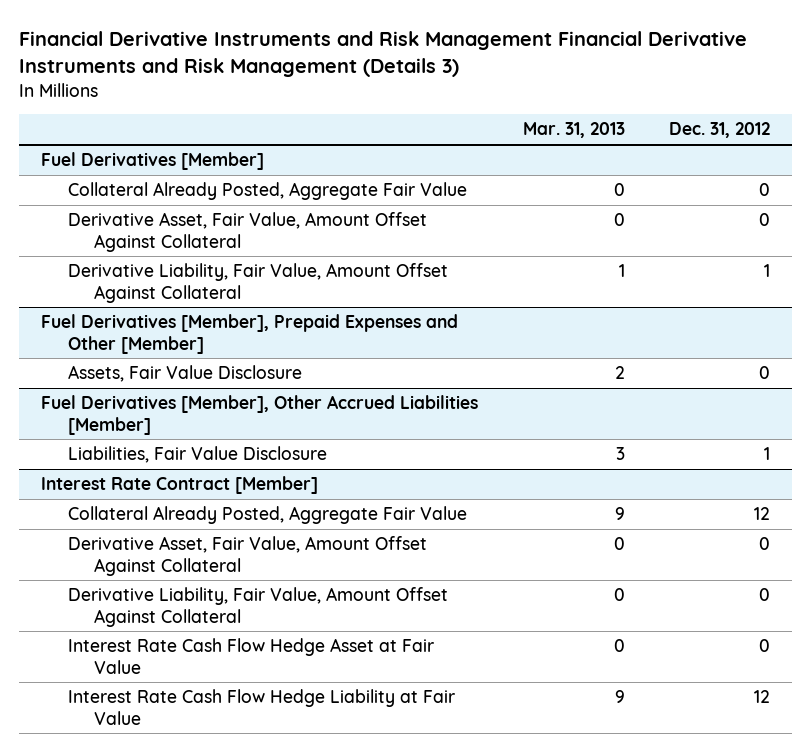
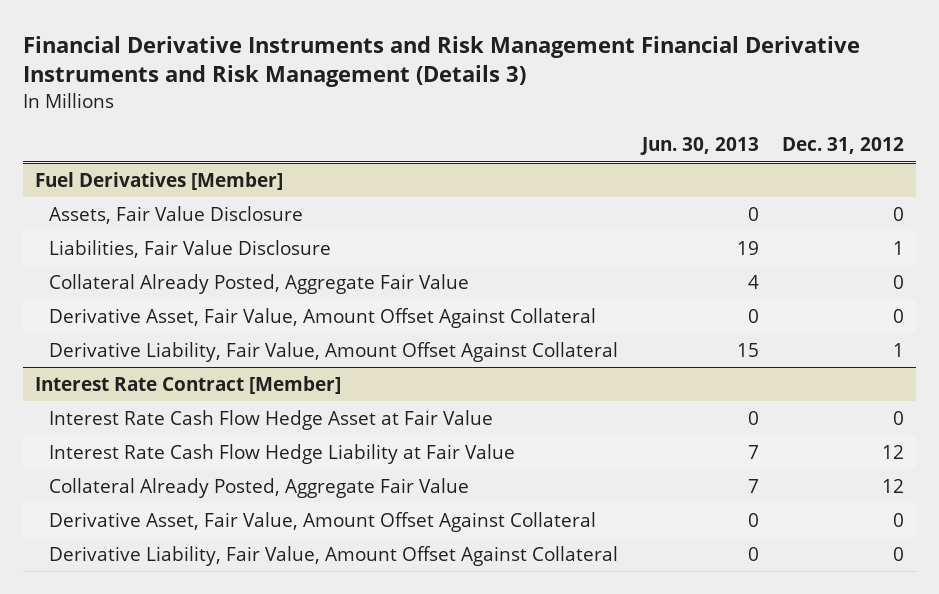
- | Mar. 31, 2013 | Dec. 31, 2012
+ | Jun. 30, 2013 | Dec. 31, 2012
@ Fuel Derivatives [Member]
+ Assets, Fair Value Disclosure | 0 | 0
+ Liabilities, Fair Value Disclosure | 19 | 1
- Fuel Derivatives [Member], Prepaid Expenses and Other [Member]
- Assets, Fair Value Disclosure | 2 | 0
- Fuel Derivatives [Member], Other Accrued Liabilities [Member]
- Liabilities, Fair Value Disclosure | 3 | 1
@ Interest Rate Contract [Member]
moved up: Interest Rate Cash Flow Hedge Asset at Fair Value | 0 | 0
moved up: Interest Rate Cash Flow Hedge Liability at Fair Value | 7 | 12

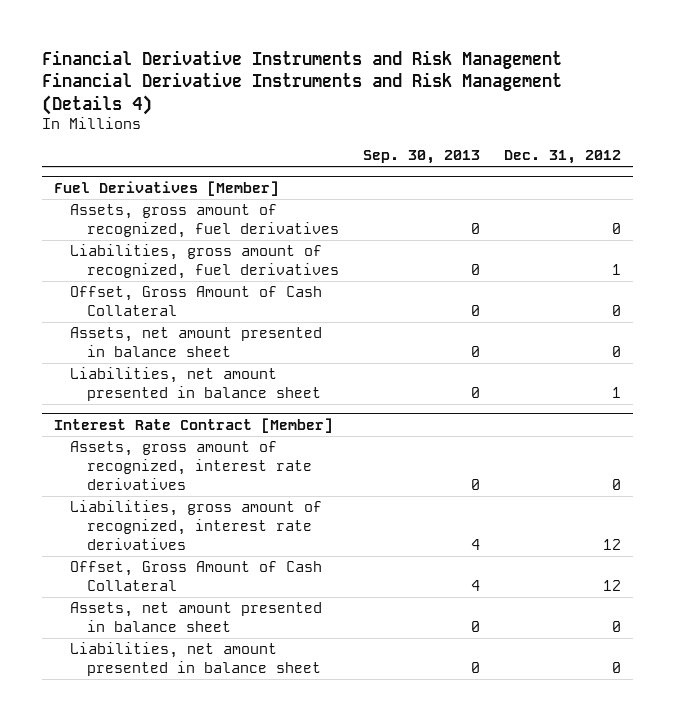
- Financial Derivative Instruments and Risk Management Financial Derivative Instruments and Risk Management (Details 3)
+ Financial Derivative Instruments and Risk Management Financial Derivative Instruments and Risk Management (Details 4)
- | Jun. 30, 2013 | Dec. 31, 2012
+ | Sep. 30, 2013 | Dec. 31, 2012
@ Fuel Derivatives [Member]
- Assets, Fair Value Disclosure | 0 | 0
- Liabilities, Fair Value Disclosure | 19 | 1
- Collateral Already Posted, Aggregate Fair Value | 4 | 0
- Derivative Asset, Fair Value, Amount Offset Against Collateral | 0 | 0
- Derivative Liability, Fair Value, Amount Offset Against Collateral | 15 | 1
+ Assets, gross amount of recognized, fuel derivatives | 0 | 0
+ Liabilities, gross amount of recognized, fuel derivatives | 0 | 1
+ Offset, Gross Amount of Cash Collateral | 0 | 0
+ Assets, net amount presented in balance sheet | 0 | 0
+ Liabilities, net amount presented in balance sheet | 0 | 1
@ Interest Rate Contract [Member]
- Interest Rate Cash Flow Hedge Asset at Fair Value | 0 | 0
- Interest Rate Cash Flow Hedge Liability at Fair Value | 7 | 12
- Collateral Already Posted, Aggregate Fair Value | 7 | 12
- Derivative Asset, Fair Value, Amount Offset Against Collateral | 0 | 0
- Derivative Liability, Fair Value, Amount Offset Against Collateral | 0 | 0
+ Assets, gross amount of recognized, interest rate derivatives | 0 | 0
+ Liabilities, gross amount of recognized, interest rate derivatives | 4 | 12
+ Offset, Gross Amount of Cash Collateral | 4 | 12
+ Assets, net amount presented in balance sheet | 0 | 0
+ Liabilities, net amount presented in balance sheet | 0 | 0

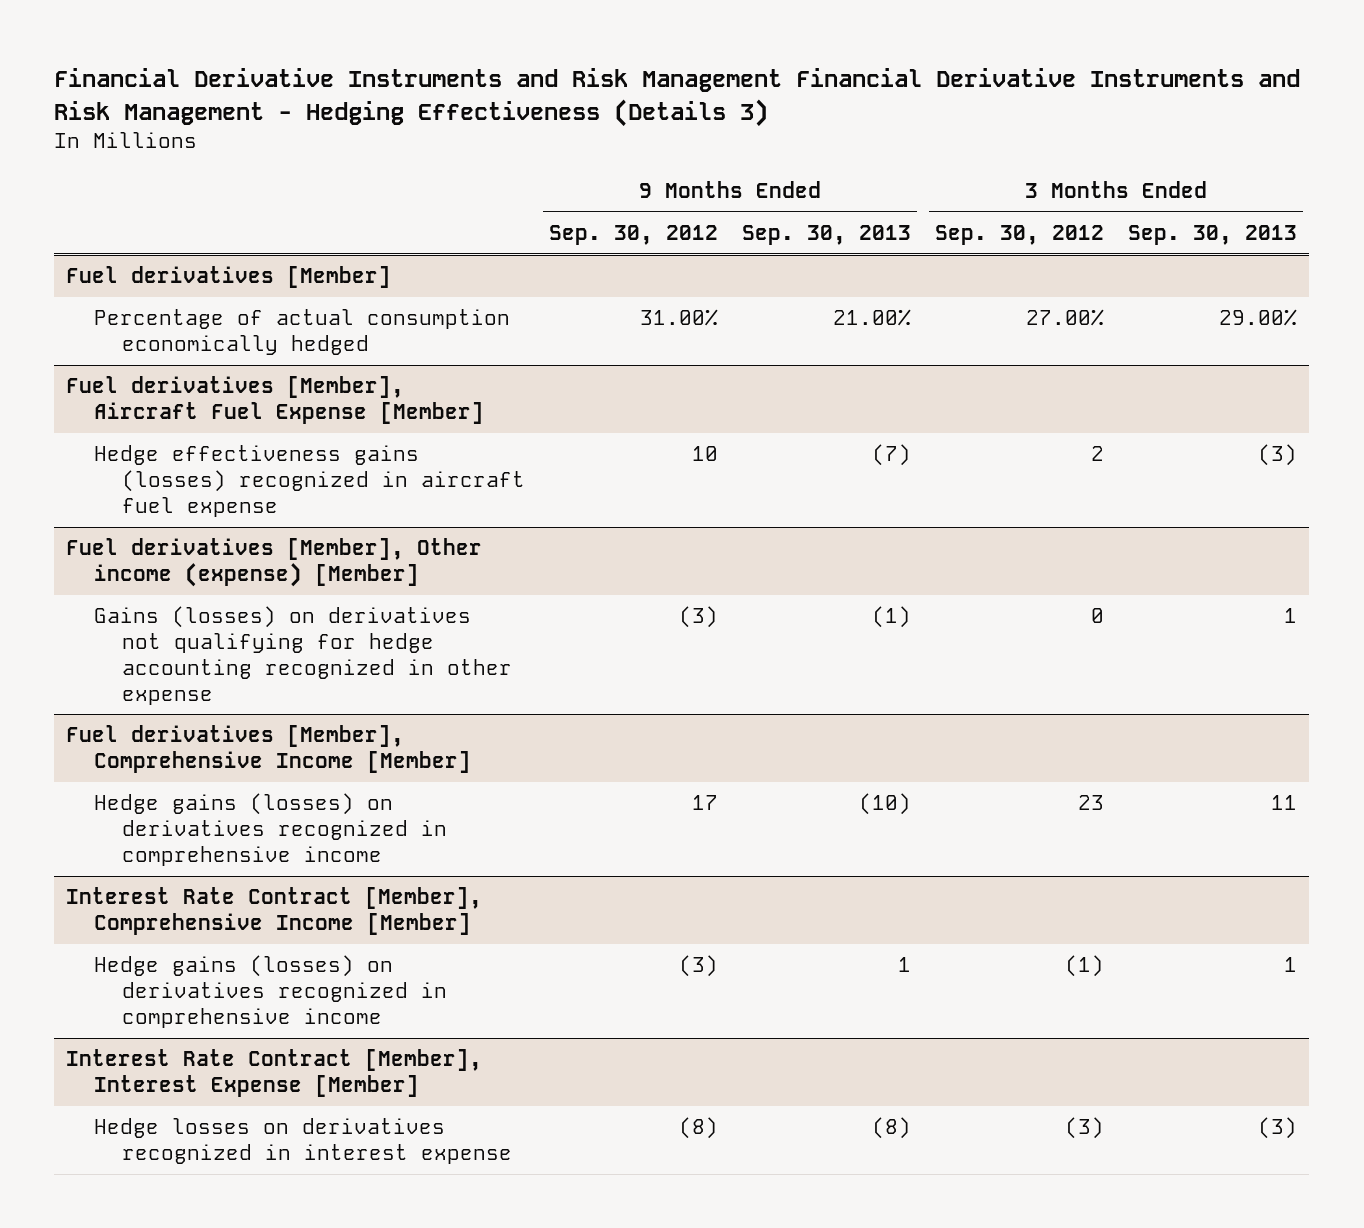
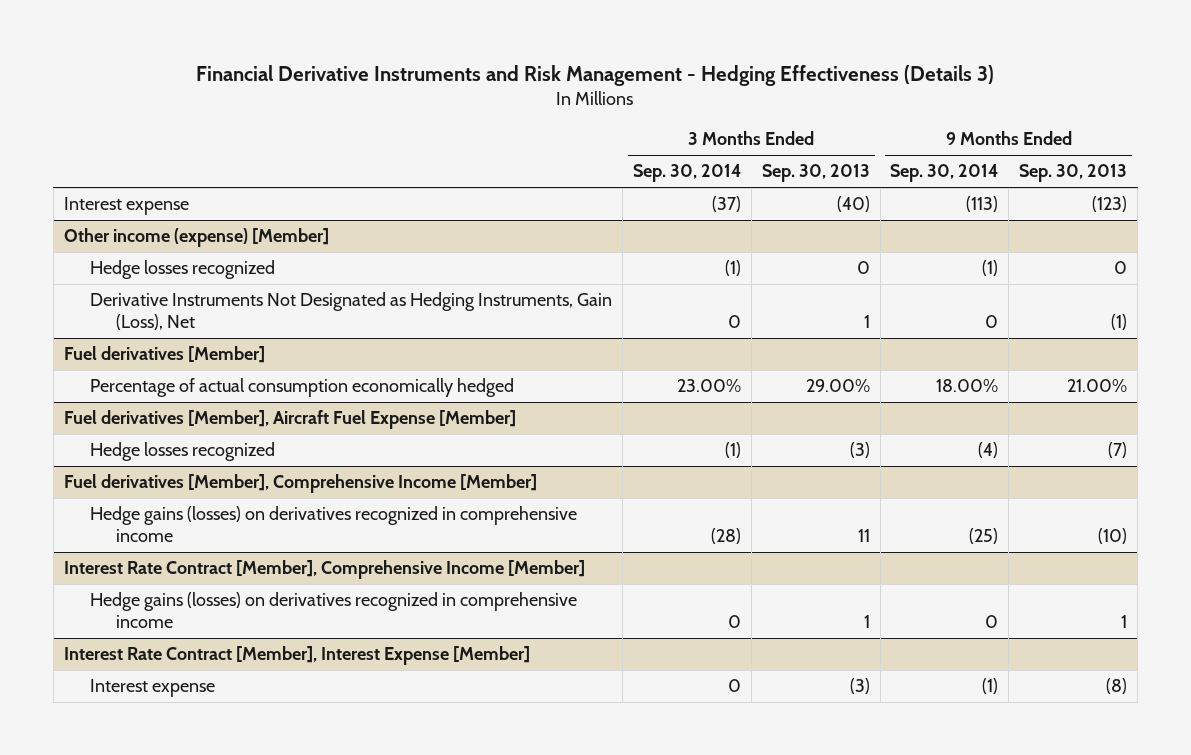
- Financial Derivative Instruments and Risk Management Financial Derivative Instruments and Risk Management - Hedging Effectiveness (Details 3)
+ Financial Derivative Instruments and Risk Management - Hedging Effectiveness (Details 3)
- | 9 Months Ended Sep. 30, 2012 | 9 Months Ended Sep. 30, 2013 | 3 Months Ended Sep. 30, 2012 | 3 Months Ended Sep. 30, 2013
+ | 3 Months Ended Sep. 30, 2014 | 3 Months Ended Sep. 30, 2013 | 9 Months Ended Sep. 30, 2014 | 9 Months Ended Sep. 30, 2013
+ Interest expense | (37) | (40) | (113) | (123)
+ Other income (expense) [Member]
+ Hedge losses recognized | (1) | 0 | (1) | 0
+ Derivative Instruments Not Designated as Hedging Instruments, Gain (Loss), Net | 0 | 1 | 0 | (1)
@ Fuel derivatives [Member], Aircraft Fuel Expense [Member]
- Hedge effectiveness gains (losses) recognized in aircraft fuel expense | 10 | (7) | 2 | (3)
- Fuel derivatives [Member], Other income (expense) [Member]
- Gains (losses) on derivatives not qualifying for hedge accounting recognized in other expense | (3) | (1) | 0 | 1
@ Fuel derivatives [Member], Aircraft Fuel Expense [Member]
+ Hedge losses recognized | (1) | (3) | (4) | (7)
@ Interest Rate Contract [Member], Interest Expense [Member]
- Hedge losses on derivatives recognized in interest expense | (8) | (8) | (3) | (3)
+ Interest expense | 0 | (3) | (1) | (8)

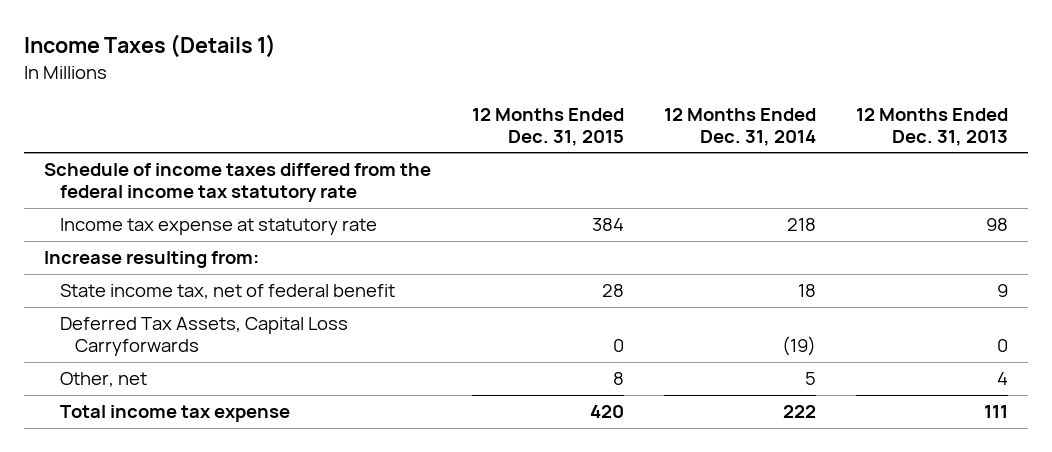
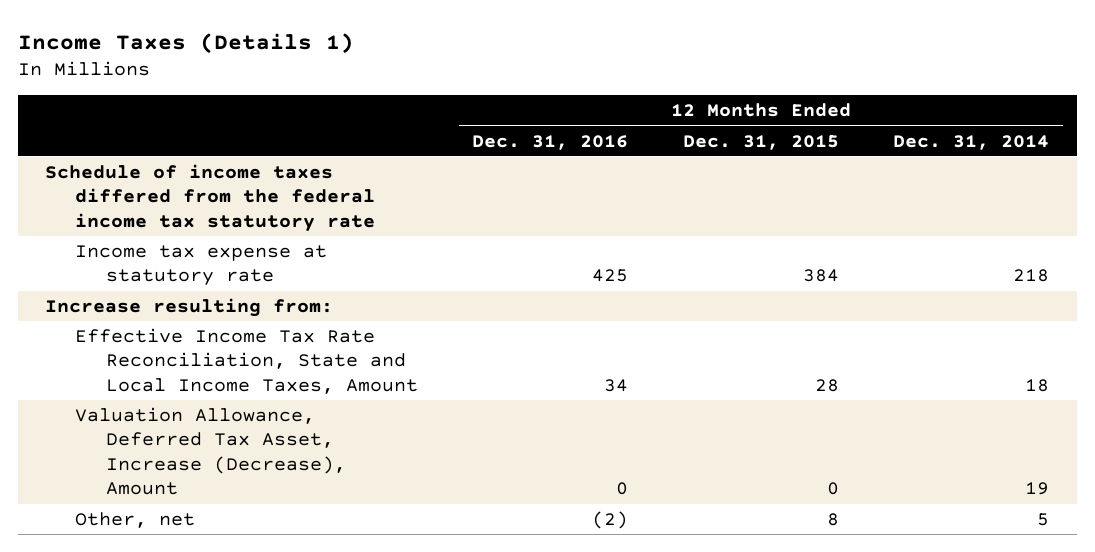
- | 12 Months Ended Dec. 31, 2015 | 12 Months Ended Dec. 31, 2014 | 12 Months Ended Dec. 31, 2013
+ | 12 Months Ended Dec. 31, 2016 | 12 Months Ended Dec. 31, 2015 | 12 Months Ended Dec. 31, 2014
- State income tax, net of federal benefit | 28 | 18 | 9
- Deferred Tax Assets, Capital Loss Carryforwards | 0 | (19) | 0
+ Effective Income Tax Rate Reconciliation, State and Local Income Taxes, Amount | 34 | 28 | 18
+ Valuation Allowance, Deferred Tax Asset, Increase (Decrease), Amount | 0 | 0 | 19
- Total income tax expense | 420 | 222 | 111

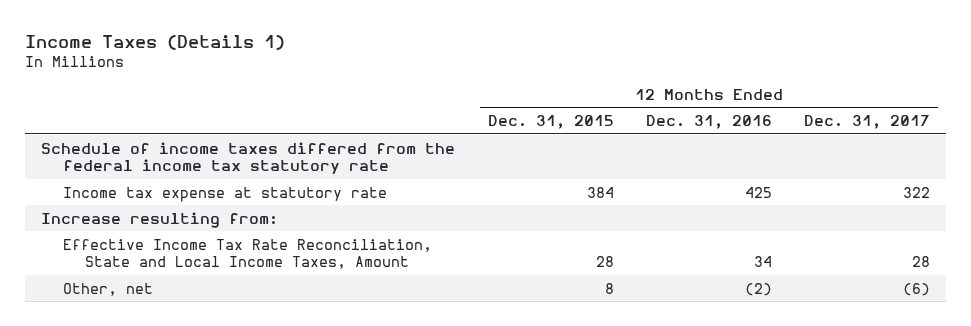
- | 12 Months Ended Dec. 31, 2016 | 12 Months Ended Dec. 31, 2015 | 12 Months Ended Dec. 31, 2014
+ | 12 Months Ended Dec. 31, 2015 | 12 Months Ended Dec. 31, 2016 | 12 Months Ended Dec. 31, 2017
- Valuation Allowance, Deferred Tax Asset, Increase (Decrease), Amount | 0 | 0 | 19

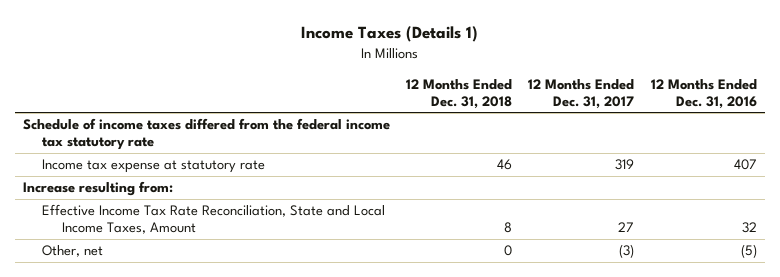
- | 12 Months Ended Dec. 31, 2015 | 12 Months Ended Dec. 31, 2016 | 12 Months Ended Dec. 31, 2017
+ | 12 Months Ended Dec. 31, 2018 | 12 Months Ended Dec. 31, 2017 | 12 Months Ended Dec. 31, 2016
- Income tax expense at statutory rate | 384 | 425 | 322
+ Income tax expense at statutory rate | 46 | 319 | 407
- Effective Income Tax Rate Reconciliation, State and Local Income Taxes, Amount | 28 | 34 | 28
- Other, net | 8 | (2) | (6)
+ Effective Income Tax Rate Reconciliation, State and Local Income Taxes, Amount | 8 | 27 | 32
+ Other, net | 0 | (3) | (5)

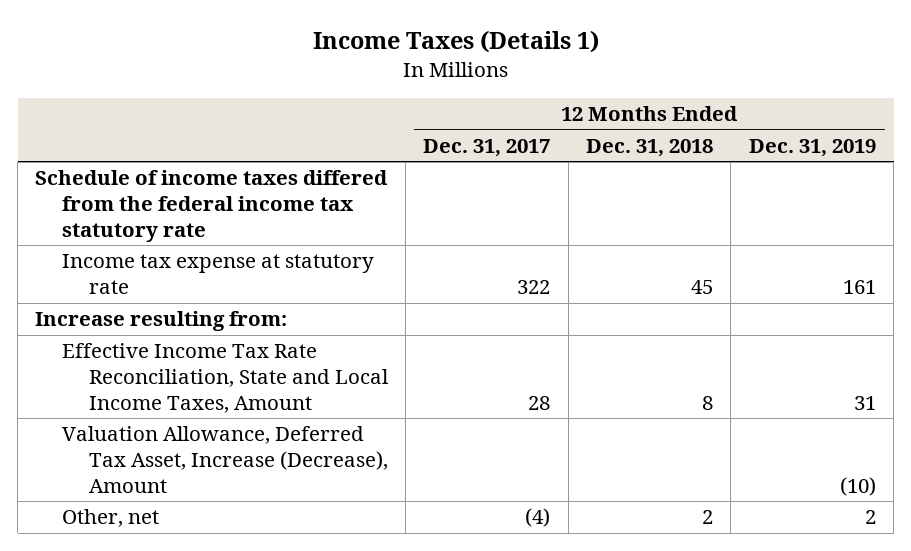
- | 12 Months Ended Dec. 31, 2018 | 12 Months Ended Dec. 31, 2017 | 12 Months Ended Dec. 31, 2016
+ | 12 Months Ended Dec. 31, 2017 | 12 Months Ended Dec. 31, 2018 | 12 Months Ended Dec. 31, 2019
- Income tax expense at statutory rate | 46 | 319 | 407
+ Income tax expense at statutory rate | 322 | 45 | 161
- Effective Income Tax Rate Reconciliation, State and Local Income Taxes, Amount | 8 | 27 | 32
- Other, net | 0 | (3) | (5)
+ Effective Income Tax Rate Reconciliation, State and Local Income Taxes, Amount | 28 | 8 | 31
+ Valuation Allowance, Deferred Tax Asset, Increase (Decrease), Amount | | | (10)
+ Other, net | (4) | 2 | 2

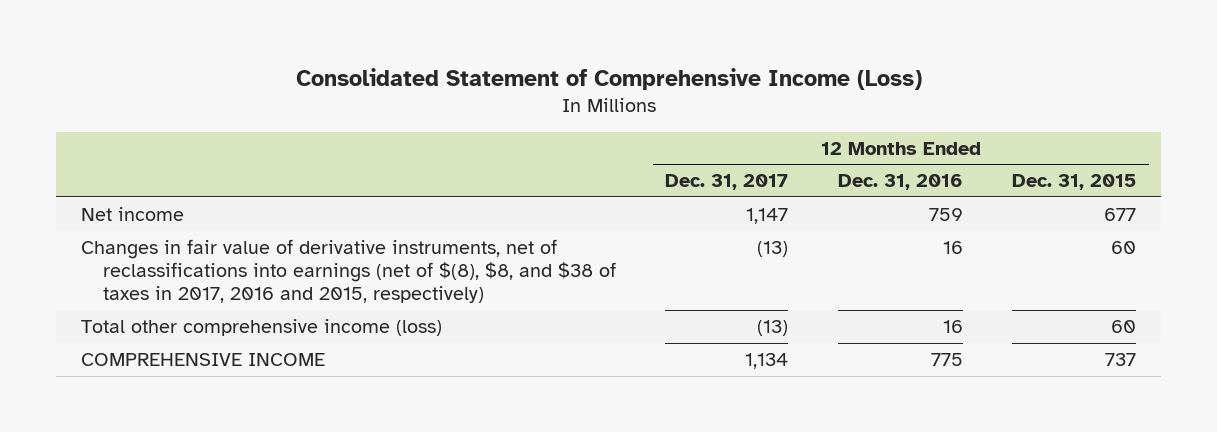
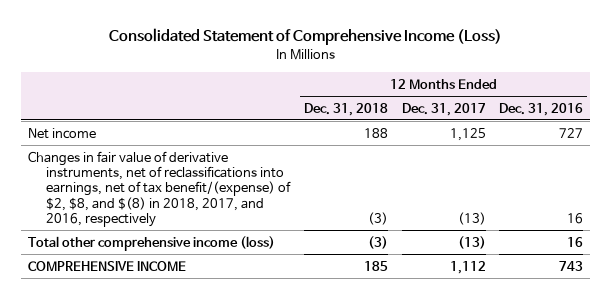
- | 12 Months Ended Dec. 31, 2017 | 12 Months Ended Dec. 31, 2016 | 12 Months Ended Dec. 31, 2015
+ | 12 Months Ended Dec. 31, 2018 | 12 Months Ended Dec. 31, 2017 | 12 Months Ended Dec. 31, 2016
- Net income | 1,147 | 759 | 677
- Changes in fair value of derivative instruments, net of reclassifications into earnings (net of $(8), $8, and $38 of taxes in 2017, 2016 and 2015, respectively) | (13) | 16 | 60
+ Net income | 188 | 1,125 | 727
+ Changes in fair value of derivative instruments, net of reclassifications into earnings, net of tax benefit/(expense) of $2, $8, and $(8) in 2018, 2017, and 2016, respectively | (3) | (13) | 16
- COMPREHENSIVE INCOME | 1,134 | 775 | 737
+ COMPREHENSIVE INCOME | 185 | 1,112 | 743

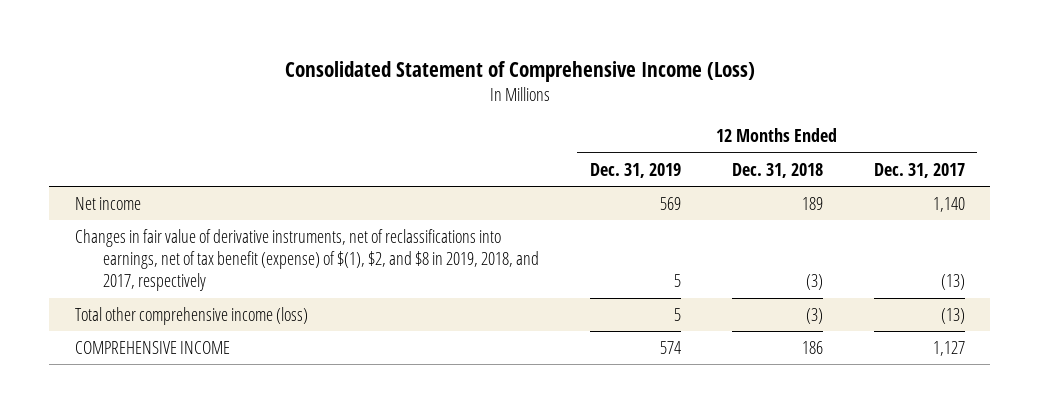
- | 12 Months Ended Dec. 31, 2018 | 12 Months Ended Dec. 31, 2017 | 12 Months Ended Dec. 31, 2016
+ | 12 Months Ended Dec. 31, 2019 | 12 Months Ended Dec. 31, 2018 | 12 Months Ended Dec. 31, 2017
- Net income | 188 | 1,125 | 727
- Changes in fair value of derivative instruments, net of reclassifications into earnings, net of tax benefit/(expense) of $2, $8, and $(8) in 2018, 2017, and 2016, respectively | (3) | (13) | 16
+ Net income | 569 | 189 | 1,140
+ Changes in fair value of derivative instruments, net of reclassifications into earnings, net of tax benefit (expense) of $(1), $2, and $8 in 2019, 2018, and 2017, respectively | 5 | (3) | (13)
- COMPREHENSIVE INCOME | 185 | 1,112 | 743
+ COMPREHENSIVE INCOME | 574 | 186 | 1,127

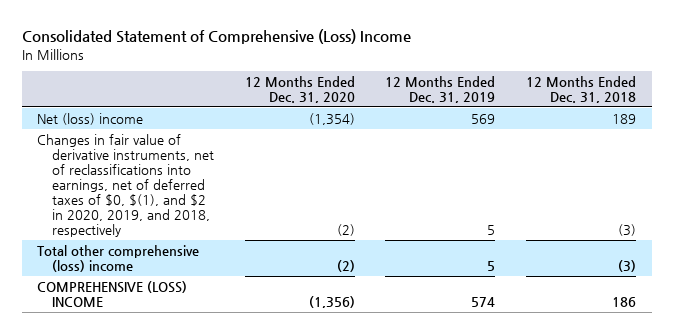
- Consolidated Statement of Comprehensive Income (Loss)
+ Consolidated Statement of Comprehensive (Loss) Income
- | 12 Months Ended Dec. 31, 2019 | 12 Months Ended Dec. 31, 2018 | 12 Months Ended Dec. 31, 2017
+ | 12 Months Ended Dec. 31, 2020 | 12 Months Ended Dec. 31, 2019 | 12 Months Ended Dec. 31, 2018
- Net income | 569 | 189 | 1,140
- Changes in fair value of derivative instruments, net of reclassifications into earnings, net of tax benefit (expense) of $(1), $2, and $8 in 2019, 2018, and 2017, respectively | 5 | (3) | (13)
- Total other comprehensive income (loss) | 5 | (3) | (13)
- COMPREHENSIVE INCOME | 574 | 186 | 1,127
+ Net (loss) income | (1,354) | 569 | 189
+ Changes in fair value of derivative instruments, net of reclassifications into earnings, net of deferred taxes of $0, $(1), and $2 in 2020, 2019, and 2018, respectively | (2) | 5 | (3)
+ Total other comprehensive (loss) income | (2) | 5 | (3)
+ COMPREHENSIVE (LOSS) INCOME | (1,356) | 574 | 186

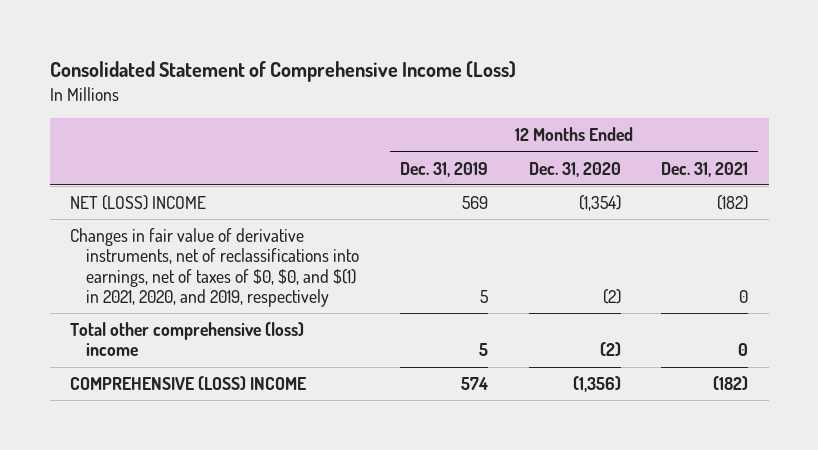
- Consolidated Statement of Comprehensive (Loss) Income
+ Consolidated Statement of Comprehensive Income (Loss)
- | 12 Months Ended Dec. 31, 2020 | 12 Months Ended Dec. 31, 2019 | 12 Months Ended Dec. 31, 2018
+ | 12 Months Ended Dec. 31, 2019 | 12 Months Ended Dec. 31, 2020 | 12 Months Ended Dec. 31, 2021
- Net (loss) income | (1,354) | 569 | 189
- Changes in fair value of derivative instruments, net of reclassifications into earnings, net of deferred taxes of $0, $(1), and $2 in 2020, 2019, and 2018, respectively | (2) | 5 | (3)
+ NET (LOSS) INCOME | 569 | (1,354) | (182)
+ Changes in fair value of derivative instruments, net of reclassifications into earnings, net of taxes of $0, $0, and $(1) in 2021, 2020, and 2019, respectively | 5 | (2) | 0

